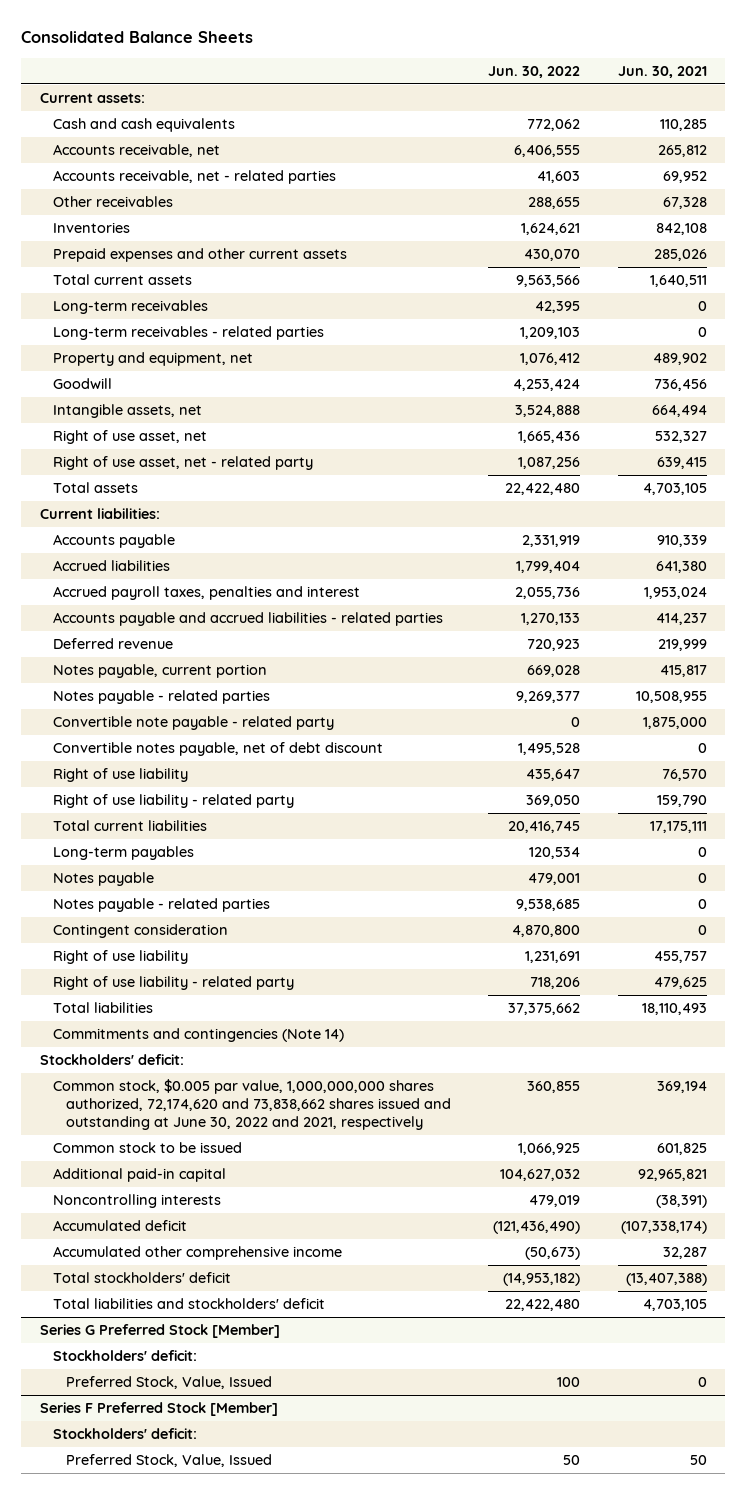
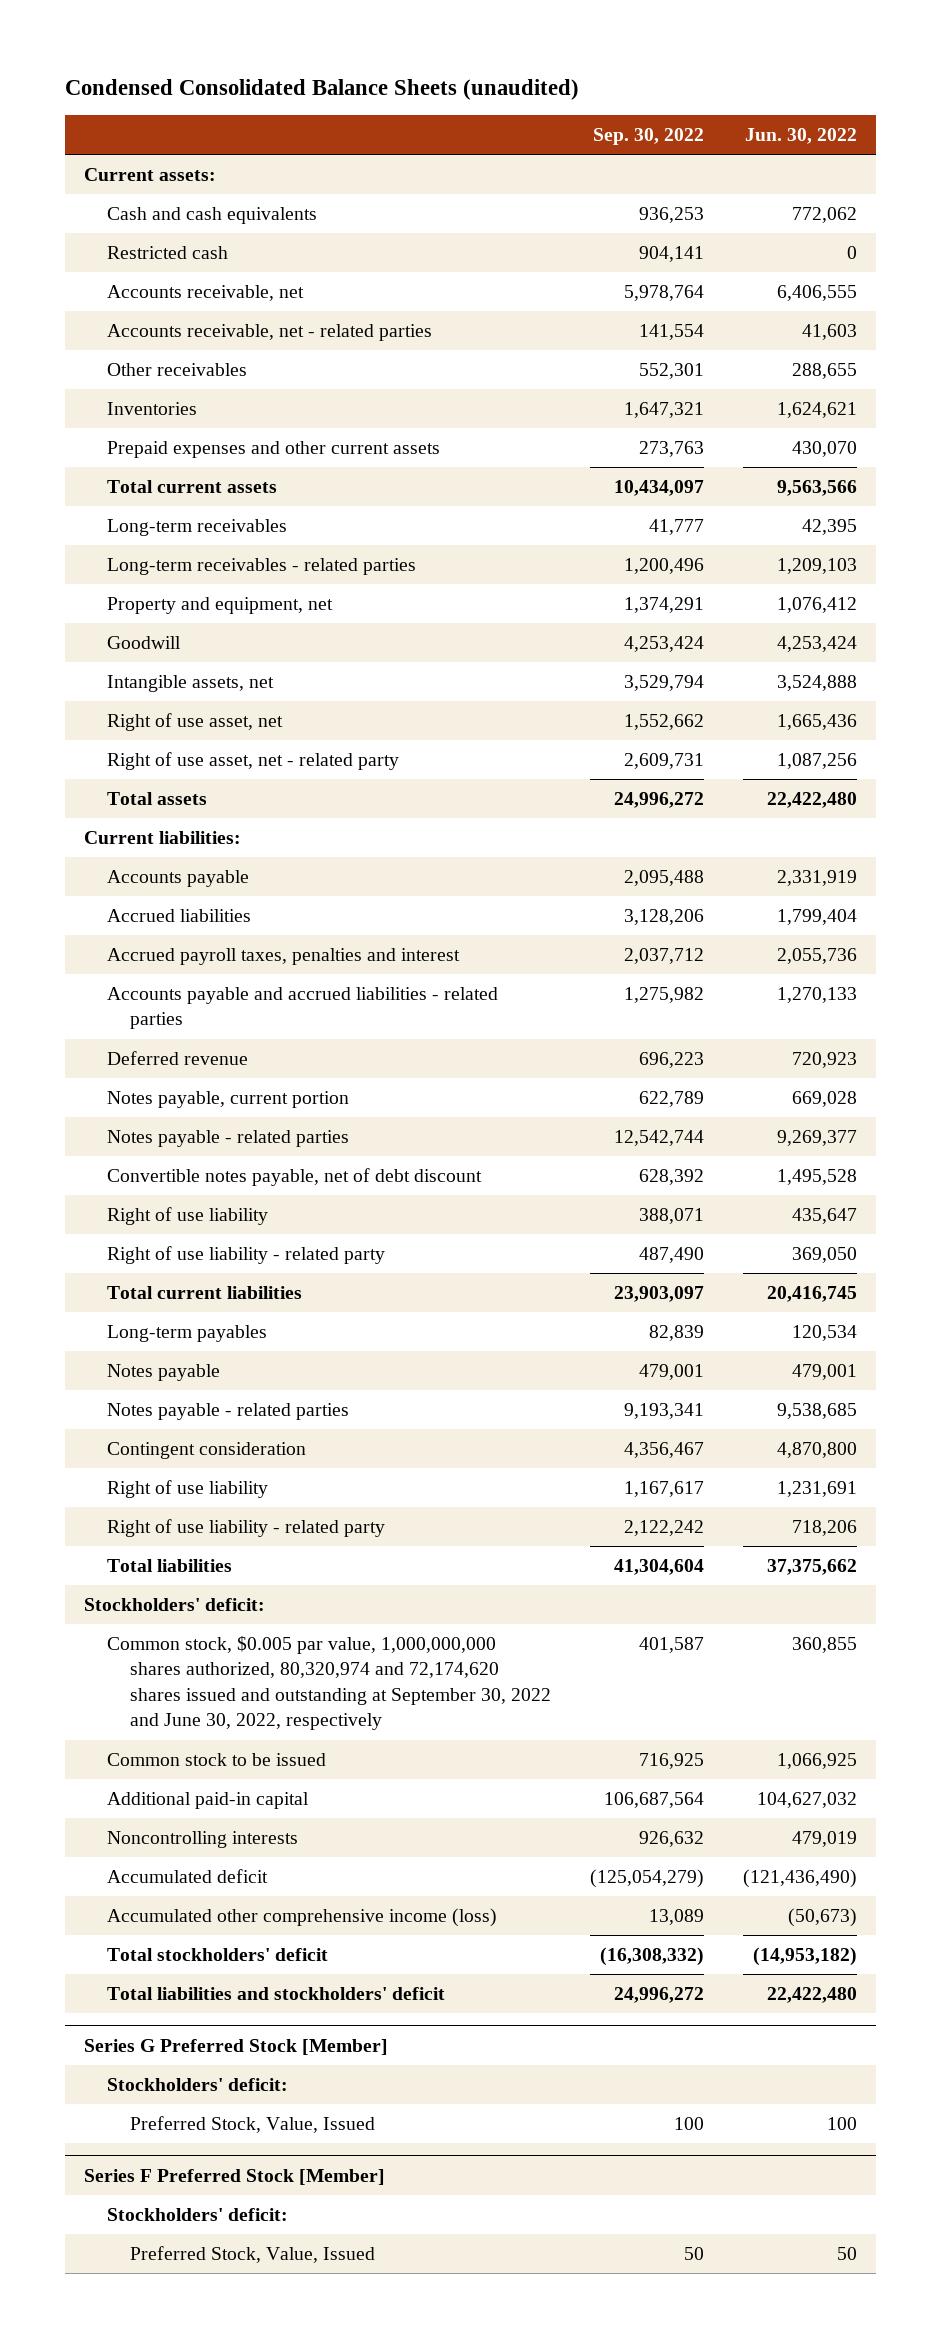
- Consolidated Balance Sheets
+ Condensed Consolidated Balance Sheets (unaudited)
- | Jun. 30, 2022 | Jun. 30, 2021
+ | Sep. 30, 2022 | Jun. 30, 2022
+ Restricted cash | 904,141 | 0
- Convertible note payable - related party | 0 | 1,875,000
- Commitments and contingencies (Note 14)
- Common stock, $0.005 par value, 1,000,000,000 shares authorized, 72,174,620 and 73,838,662 shares issued and outstanding at June 30, 2022 and 2021, respectively | 360,855 | 369,194
+ Common stock, $0.005 par value, 1,000,000,000 shares authorized, 80,320,974 and 72,174,620 shares issued and outstanding at September 30, 2022 and June 30, 2022, respectively | 401,587 | 360,855
- Accumulated other comprehensive income | (50,673) | 32,287
+ Accumulated other comprehensive income (loss) | 13,089 | (50,673)

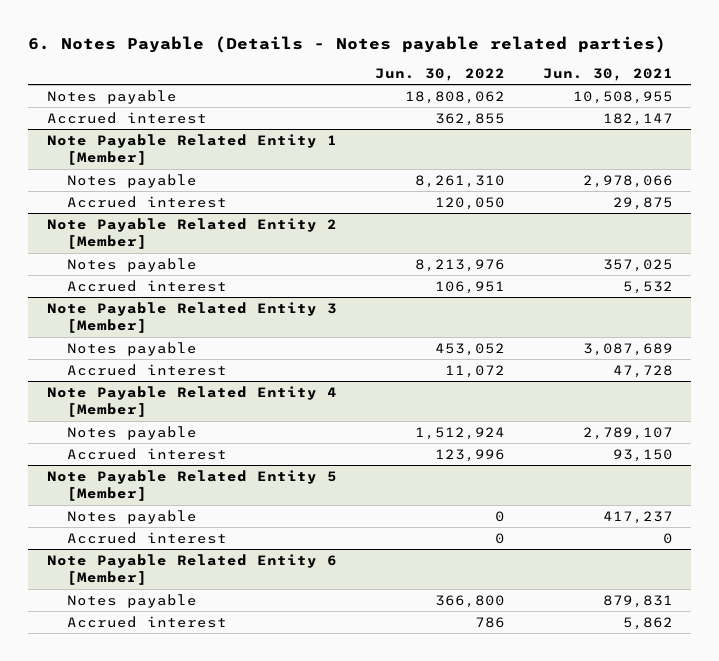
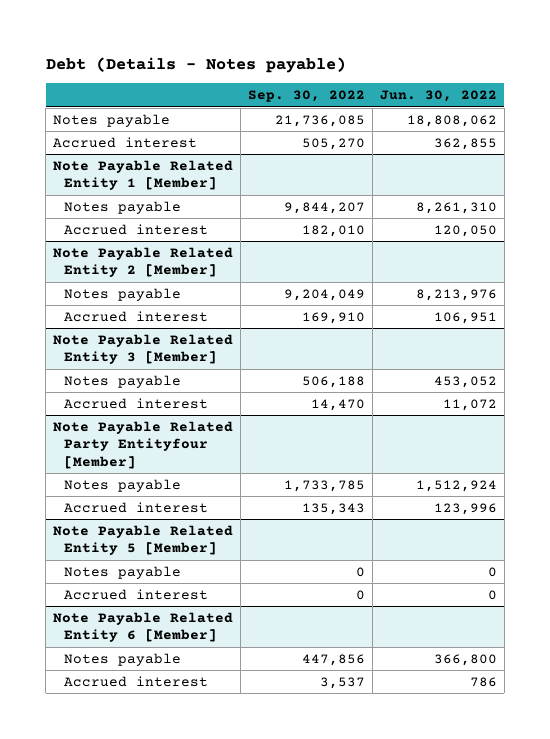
- 6. Notes Payable (Details - Notes payable related parties)
+ Debt (Details - Notes payable)
- | Jun. 30, 2022 | Jun. 30, 2021
+ | Sep. 30, 2022 | Jun. 30, 2022
- Note Payable Related Entity 4 [Member]
+ Note Payable Related Party Entityfour [Member]

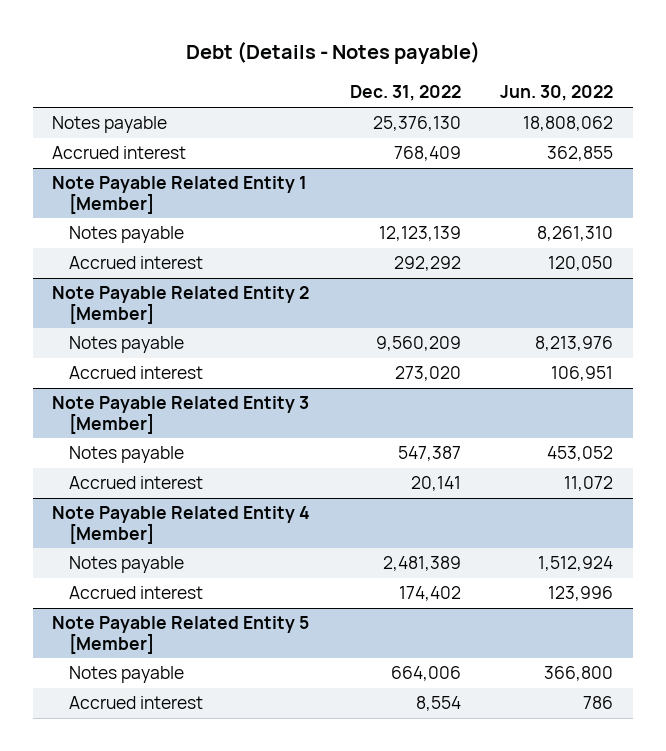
- | Sep. 30, 2022 | Jun. 30, 2022
+ | Dec. 31, 2022 | Jun. 30, 2022
- Note Payable Related Party Entityfour [Member]
+ Note Payable Related Entity 4 [Member]
@ Note Payable Related Entity 5 [Member]
- Notes payable | 0 | 0
- Accrued interest | 0 | 0
- Note Payable Related Entity 6 [Member]

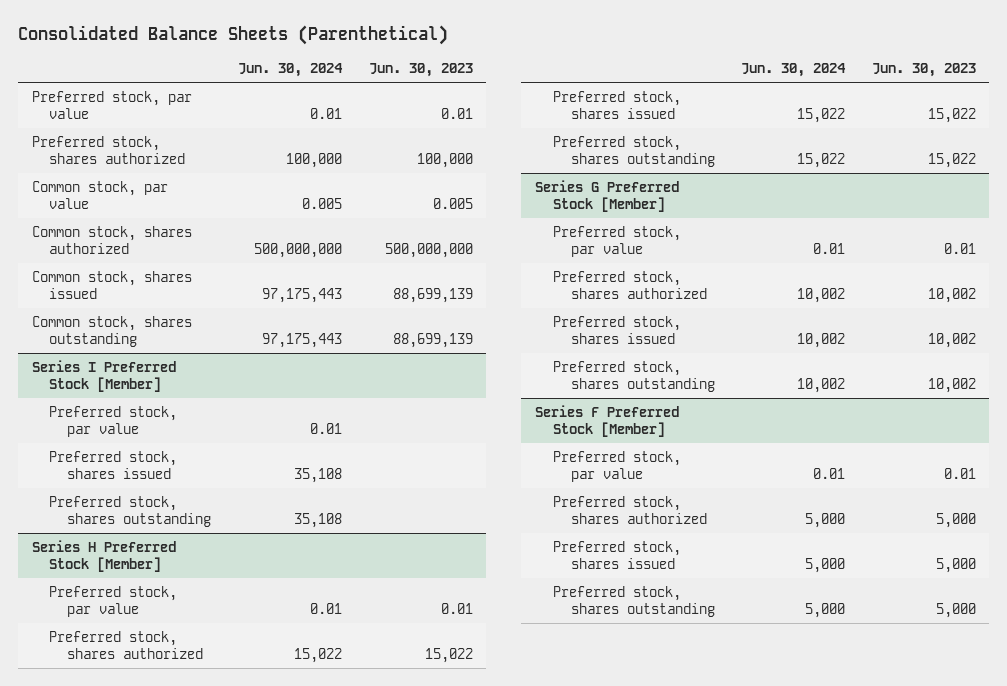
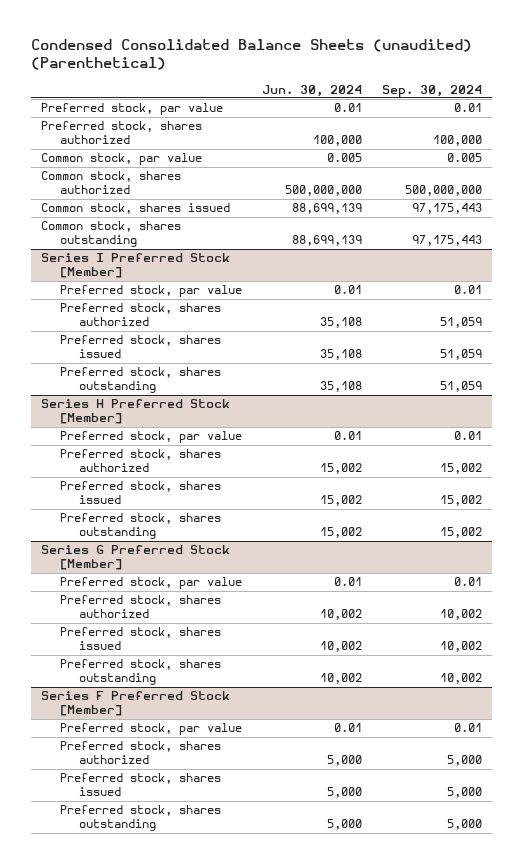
- Consolidated Balance Sheets (Parenthetical)
+ Condensed Consolidated Balance Sheets (unaudited) (Parenthetical)
- | Jun. 30, 2024 | Jun. 30, 2023
+ | Jun. 30, 2024 | Sep. 30, 2024
- Common stock, shares issued | 97,175,443 | 88,699,139
- Common stock, shares outstanding | 97,175,443 | 88,699,139
+ Common stock, shares issued | 88,699,139 | 97,175,443
+ Common stock, shares outstanding | 88,699,139 | 97,175,443
@ Series I Preferred Stock [Member]
+ Preferred stock, shares authorized | 35,108 | 51,059
@ Series H Preferred Stock [Member]
- Preferred stock, shares authorized | 15,022 | 15,022
- Preferred stock, shares issued | 15,022 | 15,022
- Preferred stock, shares outstanding | 15,022 | 15,022
+ Preferred stock, shares authorized | 15,002 | 15,002
+ Preferred stock, shares issued | 15,002 | 15,002
+ Preferred stock, shares outstanding | 15,002 | 15,002

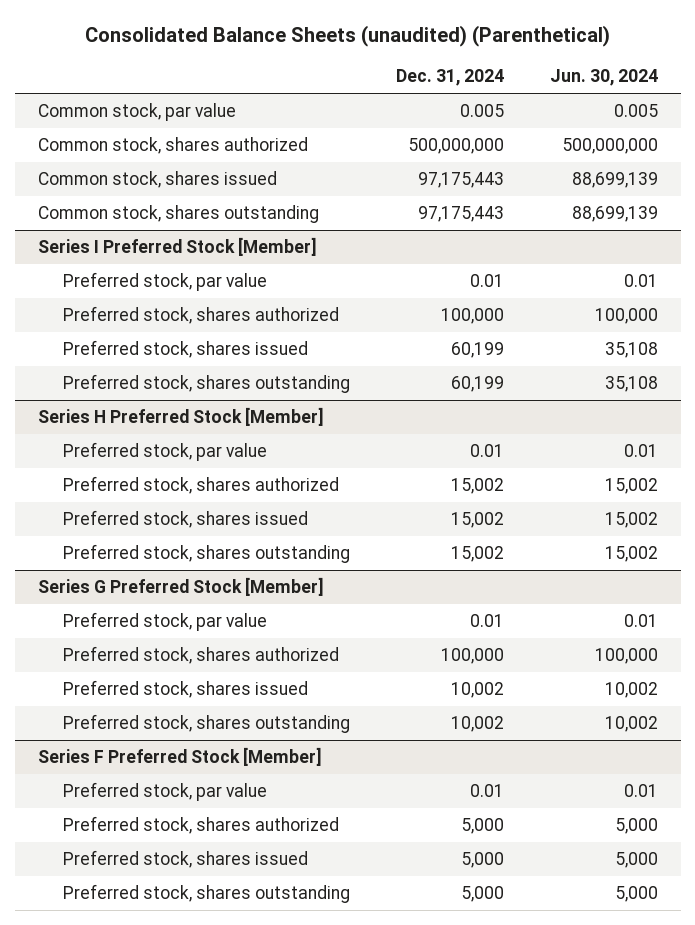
- Condensed Consolidated Balance Sheets (unaudited) (Parenthetical)
+ Consolidated Balance Sheets (unaudited) (Parenthetical)
- | Jun. 30, 2024 | Sep. 30, 2024
+ | Dec. 31, 2024 | Jun. 30, 2024
- Preferred stock, par value | 0.01 | 0.01
- Preferred stock, shares authorized | 100,000 | 100,000
@ Series I Preferred Stock [Member]
- Preferred stock, shares authorized | 35,108 | 51,059
+ Preferred stock, shares authorized | 100,000 | 100,000
@ Series G Preferred Stock [Member]
- Preferred stock, shares authorized | 10,002 | 10,002
+ Preferred stock, shares authorized | 100,000 | 100,000

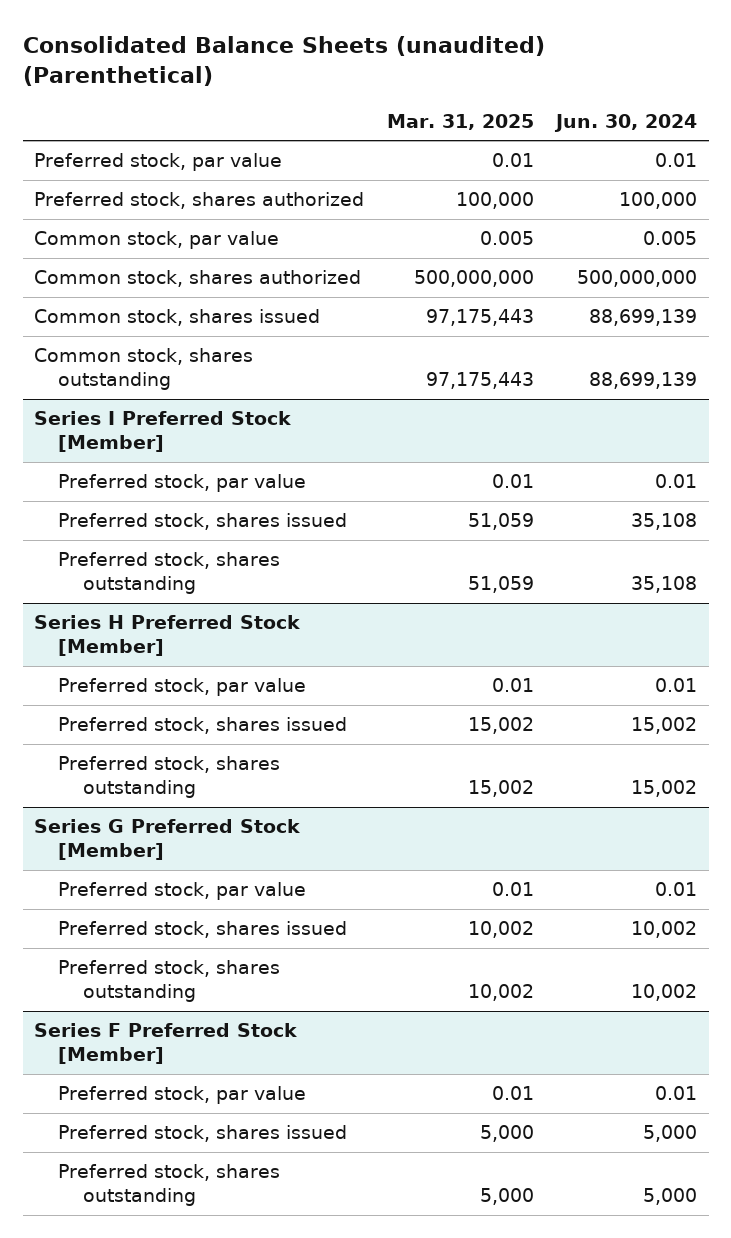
- | Dec. 31, 2024 | Jun. 30, 2024
+ | Mar. 31, 2025 | Jun. 30, 2024
+ Preferred stock, par value | 0.01 | 0.01
+ Preferred stock, shares authorized | 100,000 | 100,000
@ Series I Preferred Stock [Member]
- Preferred stock, shares authorized | 100,000 | 100,000
@ Series H Preferred Stock [Member]
- Preferred stock, shares authorized | 15,002 | 15,002
@ Series G Preferred Stock [Member]
- Preferred stock, shares authorized | 100,000 | 100,000
@ Series F Preferred Stock [Member]
- Preferred stock, shares authorized | 5,000 | 5,000

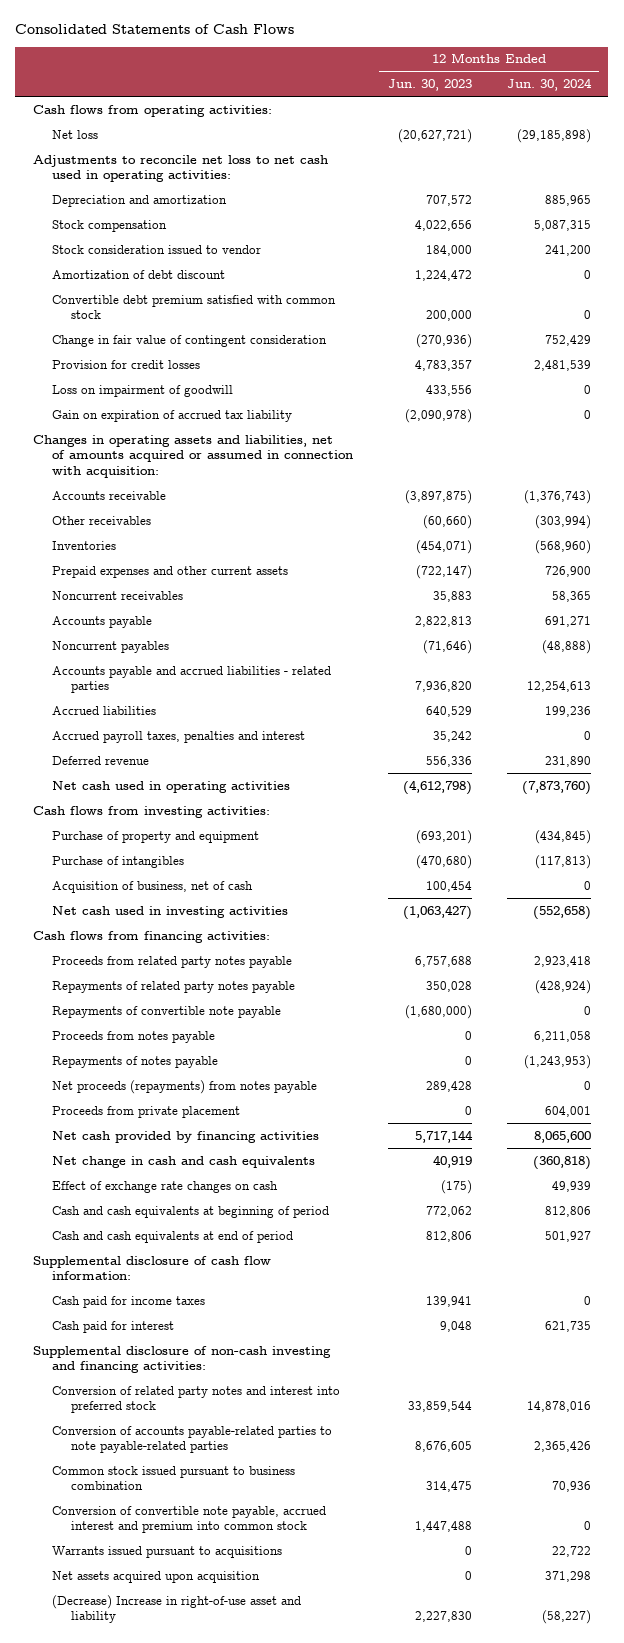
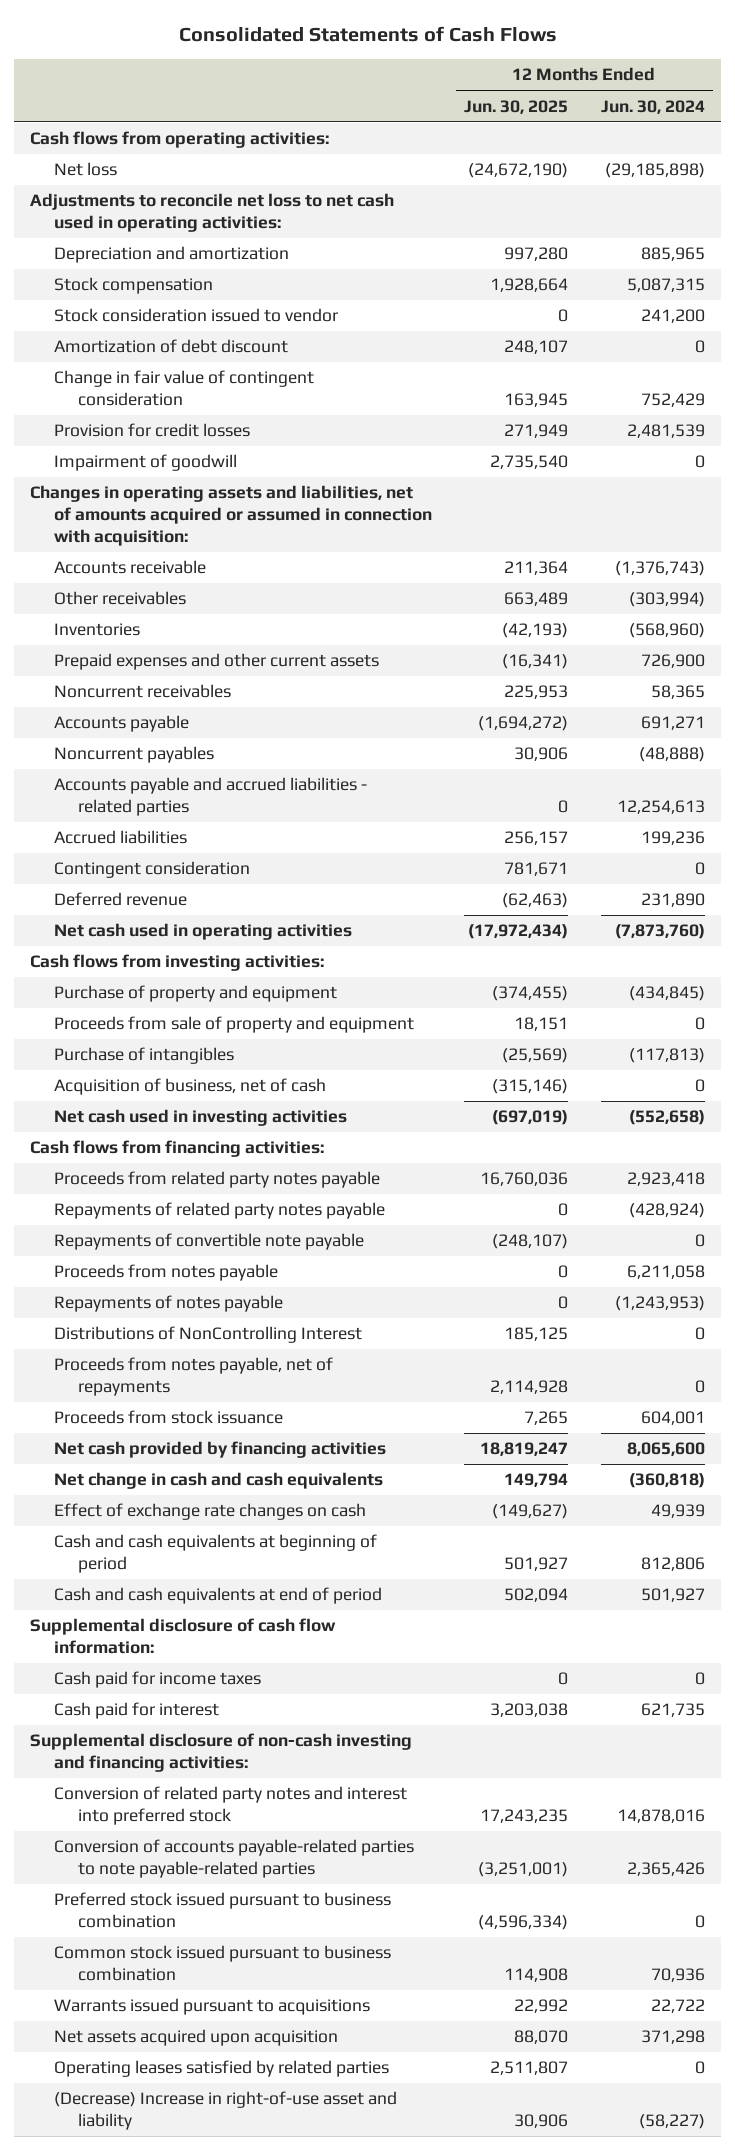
- | 12 Months Ended Jun. 30, 2023 | 12 Months Ended Jun. 30, 2024
+ | 12 Months Ended Jun. 30, 2025 | 12 Months Ended Jun. 30, 2024
- Convertible debt premium satisfied with common stock | 200,000 | 0
- Loss on impairment of goodwill | 433,556 | 0
- Gain on expiration of accrued tax liability | (2,090,978) | 0
+ Impairment of goodwill | 2,735,540 | 0
- Accrued payroll taxes, penalties and interest | 35,242 | 0
+ Contingent consideration | 781,671 | 0
+ Proceeds from sale of property and equipment | 18,151 | 0
- Net proceeds (repayments) from notes payable | 289,428 | 0
- Proceeds from private placement | 0 | 604,001
+ Distributions of NonControlling Interest | 185,125 | 0
+ Proceeds from notes payable, net of repayments | 2,114,928 | 0
+ Proceeds from stock issuance | 7,265 | 604,001
+ Preferred stock issued pursuant to business combination | (4,596,334) | 0
- Conversion of convertible note payable, accrued interest and premium into common stock | 1,447,488 | 0
+ Operating leases satisfied by related parties | 2,511,807 | 0

